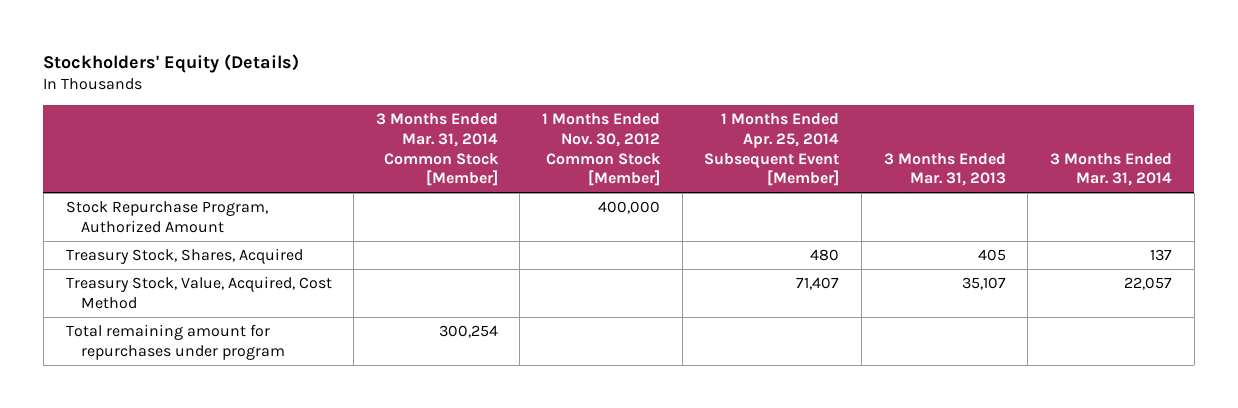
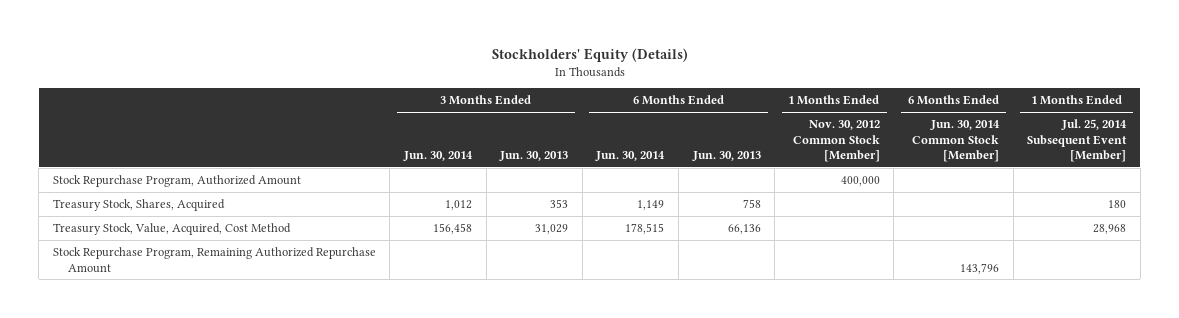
- | 3 Months Ended Mar. 31, 2014 Common Stock [Member] | 1 Months Ended Nov. 30, 2012 Common Stock [Member] | 1 Months Ended Apr. 25, 2014 Subsequent Event [Member] | 3 Months Ended Mar. 31, 2013 | 3 Months Ended Mar. 31, 2014
+ | 3 Months Ended Jun. 30, 2014 | 3 Months Ended Jun. 30, 2013 | 6 Months Ended Jun. 30, 2014 | 6 Months Ended Jun. 30, 2013 | 1 Months Ended Nov. 30, 2012 Common Stock [Member] | 6 Months Ended Jun. 30, 2014 Common Stock [Member] | 1 Months Ended Jul. 25, 2014 Subsequent Event [Member]
- Total remaining amount for repurchases under program | 300,254 | | | |
+ Stock Repurchase Program, Remaining Authorized Repurchase Amount | | | | | | 143,796 |

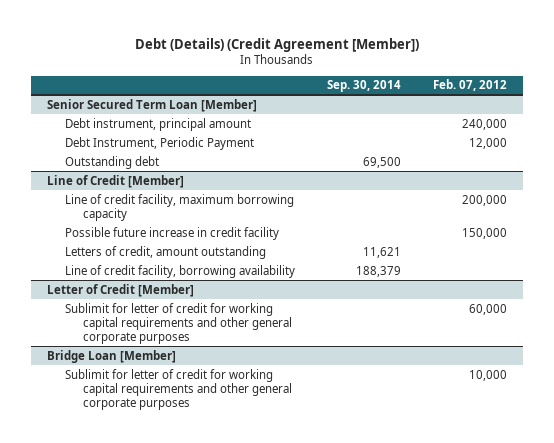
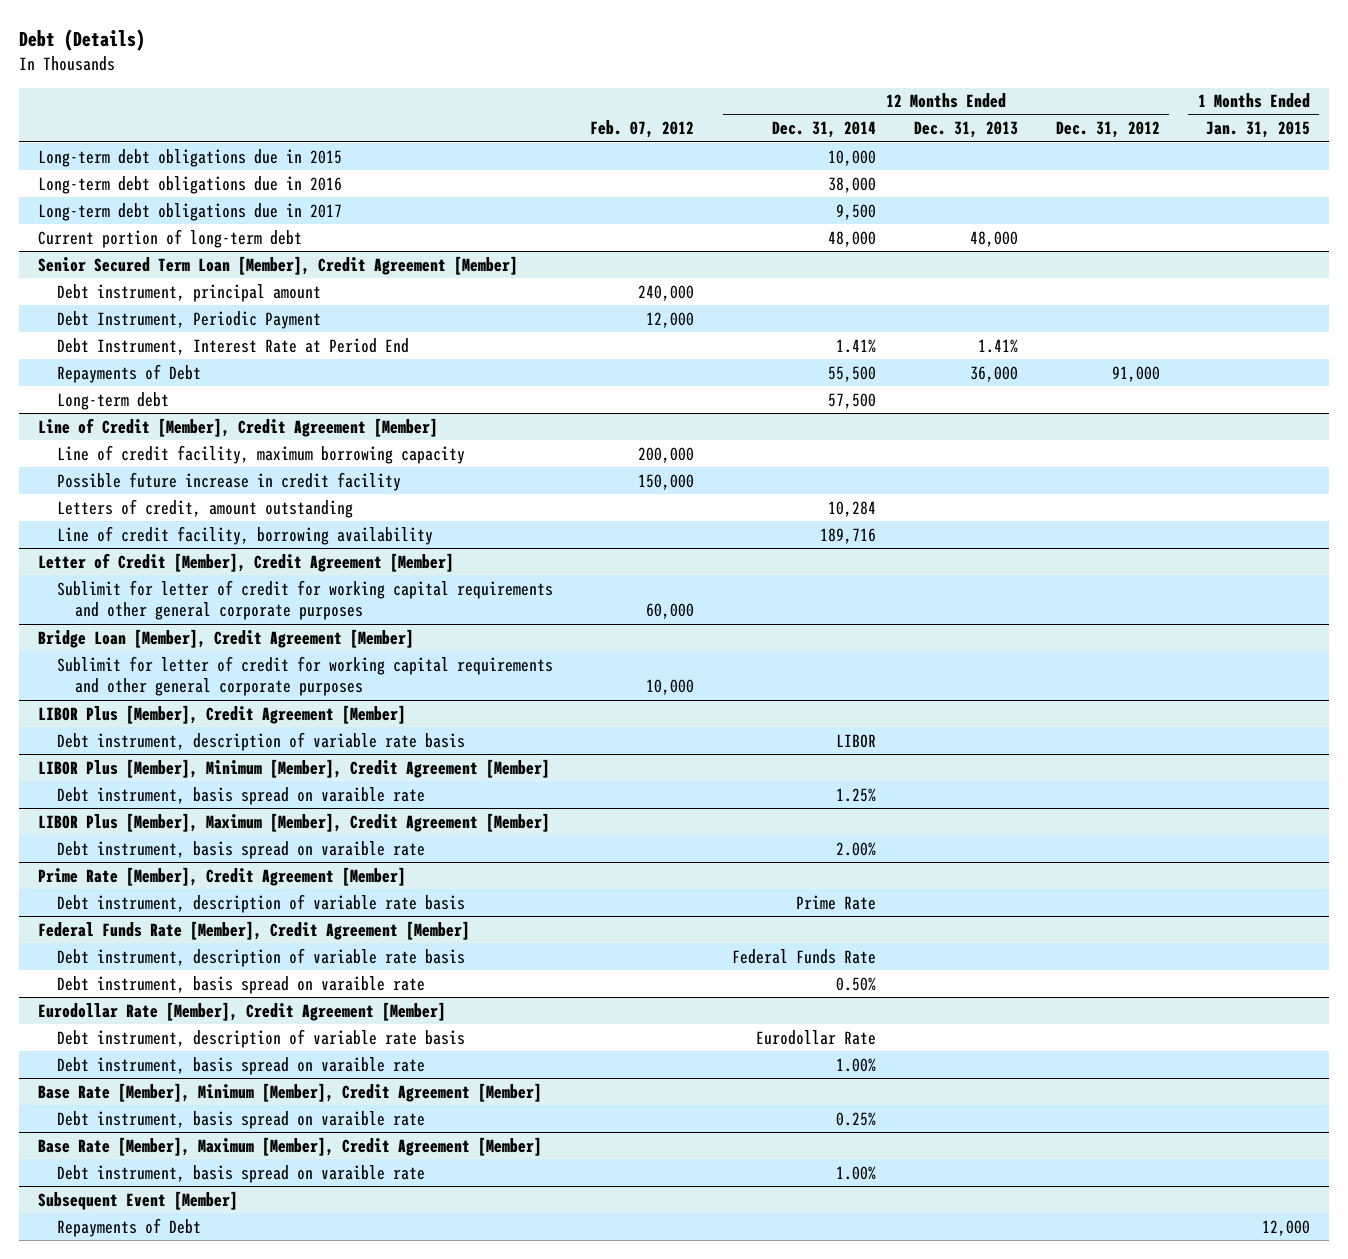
- Debt (Details) (Credit Agreement [Member])
+ Debt (Details)
- | Sep. 30, 2014 | Feb. 07, 2012
+ | Feb. 07, 2012 | 12 Months Ended Dec. 31, 2014 | 12 Months Ended Dec. 31, 2013 | 12 Months Ended Dec. 31, 2012 | 1 Months Ended Jan. 31, 2015
- Senior Secured Term Loan [Member]
+ Long-term debt obligations due in 2015 | | 10,000 | | |
+ Long-term debt obligations due in 2016 | | 38,000 | | |
+ Long-term debt obligations due in 2017 | | 9,500 | | |
+ Current portion of long-term debt | | 48,000 | 48,000 | |
+ Senior Secured Term Loan [Member], Credit Agreement [Member]
- Outstanding debt | 69,500 |
- Line of Credit [Member]
+ Debt Instrument, Interest Rate at Period End | | 1.41% | 1.41% | |
+ Repayments of Debt | | 55,500 | 36,000 | 91,000 |
+ Long-term debt | | 57,500 | | |
+ Line of Credit [Member], Credit Agreement [Member]
- Letter of Credit [Member]
+ Letter of Credit [Member], Credit Agreement [Member]
- Bridge Loan [Member]
+ Bridge Loan [Member], Credit Agreement [Member]
+ LIBOR Plus [Member], Credit Agreement [Member]
+ Debt instrument, description of variable rate basis | | LIBOR | | |
+ LIBOR Plus [Member], Minimum [Member], Credit Agreement [Member]
+ Debt instrument, basis spread on varaible rate | | 1.25% | | |
+ LIBOR Plus [Member], Maximum [Member], Credit Agreement [Member]
+ Debt instrument, basis spread on varaible rate | | 2.00% | | |
+ Prime Rate [Member], Credit Agreement [Member]
+ Debt instrument, description of variable rate basis | | Prime Rate | | |
+ Federal Funds Rate [Member], Credit Agreement [Member]
+ Debt instrument, description of variable rate basis | | Federal Funds Rate | | |
+ Debt instrument, basis spread on varaible rate | | 0.50% | | |
+ Eurodollar Rate [Member], Credit Agreement [Member]
+ Debt instrument, description of variable rate basis | | Eurodollar Rate | | |
+ Debt instrument, basis spread on varaible rate | | 1.00% | | |
+ Base Rate [Member], Minimum [Member], Credit Agreement [Member]
+ Debt instrument, basis spread on varaible rate | | 0.25% | | |
+ Base Rate [Member], Maximum [Member], Credit Agreement [Member]
+ Debt instrument, basis spread on varaible rate | | 1.00% | | |
+ Subsequent Event [Member]
+ Repayments of Debt | | | | | 12,000

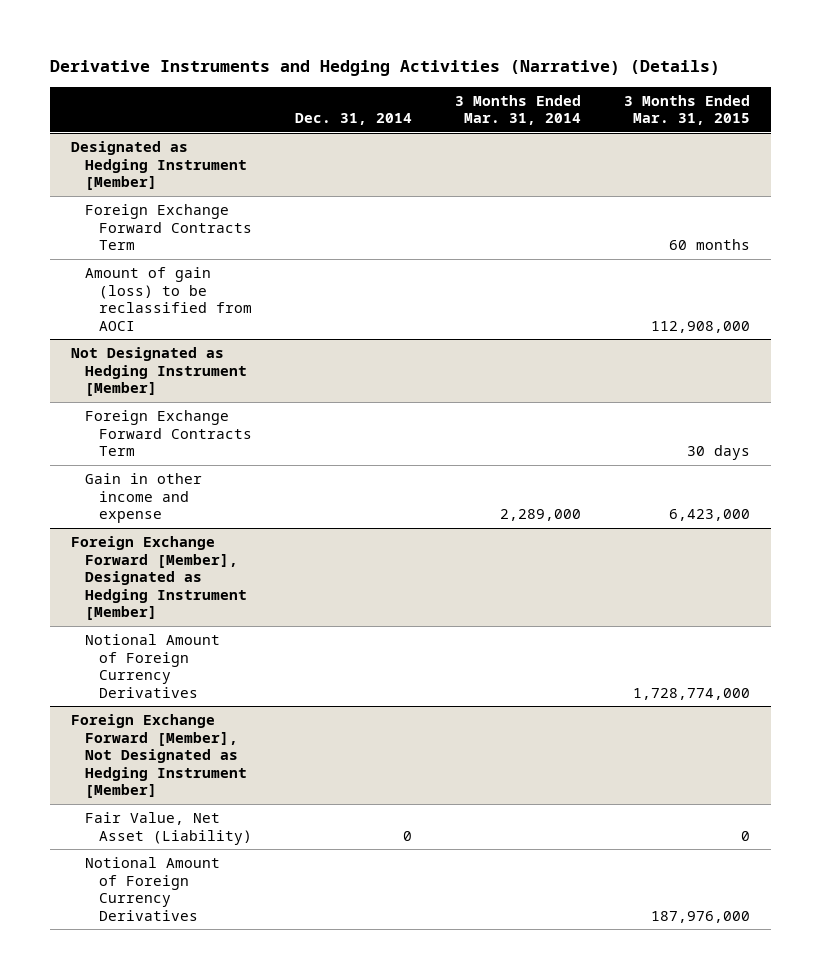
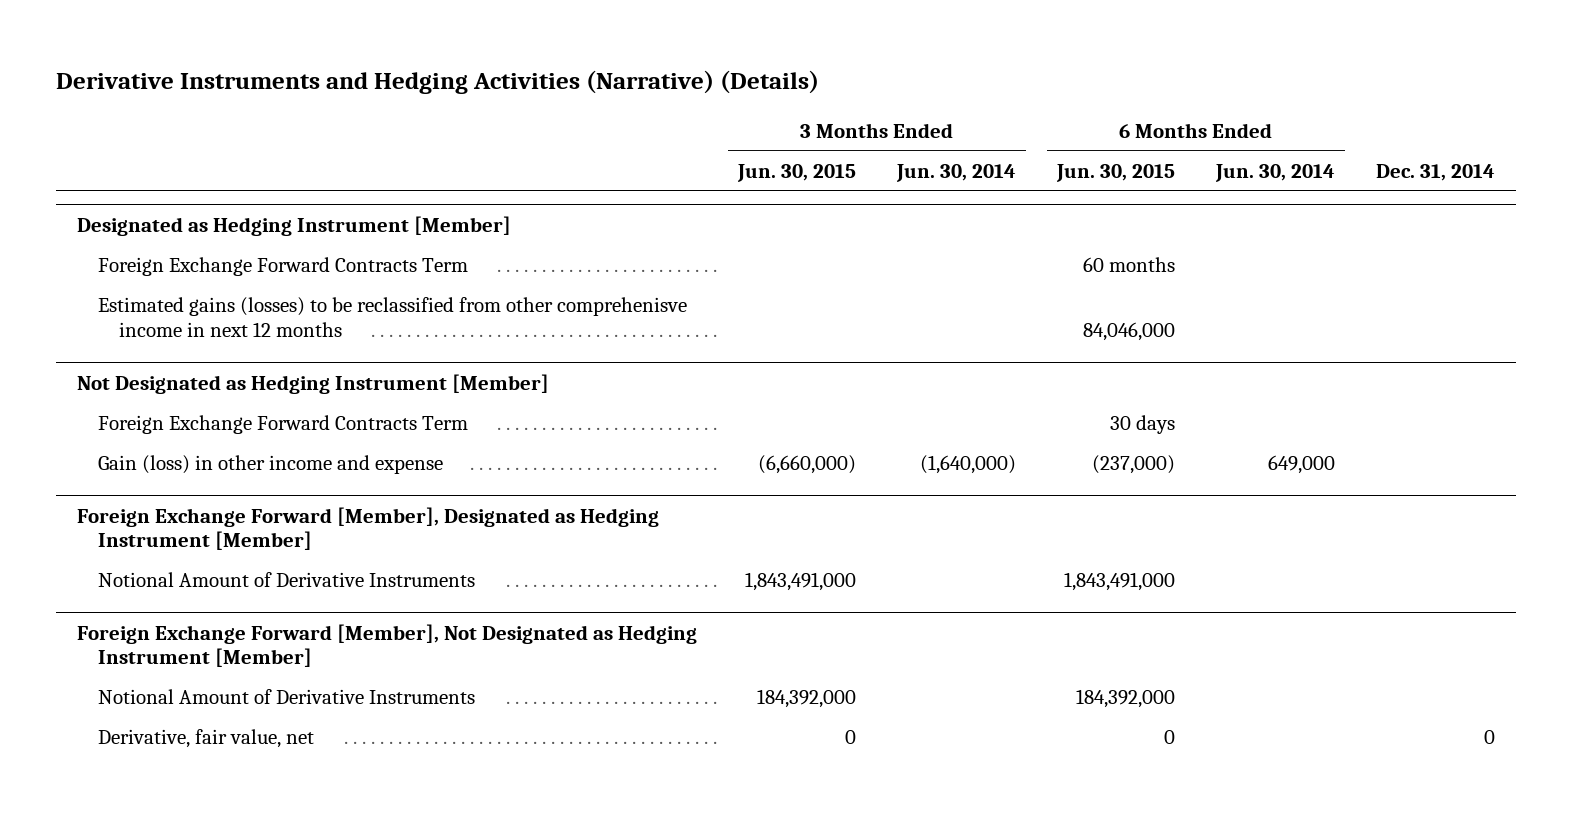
- | Dec. 31, 2014 | 3 Months Ended Mar. 31, 2014 | 3 Months Ended Mar. 31, 2015
+ | 3 Months Ended Jun. 30, 2015 | 3 Months Ended Jun. 30, 2014 | 6 Months Ended Jun. 30, 2015 | 6 Months Ended Jun. 30, 2014 | Dec. 31, 2014
@ Designated as Hedging Instrument [Member]
- Amount of gain (loss) to be reclassified from AOCI | | | 112,908,000
+ Estimated gains (losses) to be reclassified from other comprehenisve income in next 12 months | | | 84,046,000 | |
@ Not Designated as Hedging Instrument [Member]
- Gain in other income and expense | | 2,289,000 | 6,423,000
+ Gain (loss) in other income and expense | (6,660,000) | (1,640,000) | (237,000) | 649,000 |
@ Foreign Exchange Forward [Member], Designated as Hedging Instrument [Member]
- Notional Amount of Foreign Currency Derivatives | | | 1,728,774,000
+ Notional Amount of Derivative Instruments | 1,843,491,000 | | 1,843,491,000 | |
@ Foreign Exchange Forward [Member], Not Designated as Hedging Instrument [Member]
- Fair Value, Net Asset (Liability) | 0 | | 0
- Notional Amount of Foreign Currency Derivatives | | | 187,976,000
+ Notional Amount of Derivative Instruments | 184,392,000 | | 184,392,000 | |
+ Derivative, fair value, net | 0 | | 0 | | 0

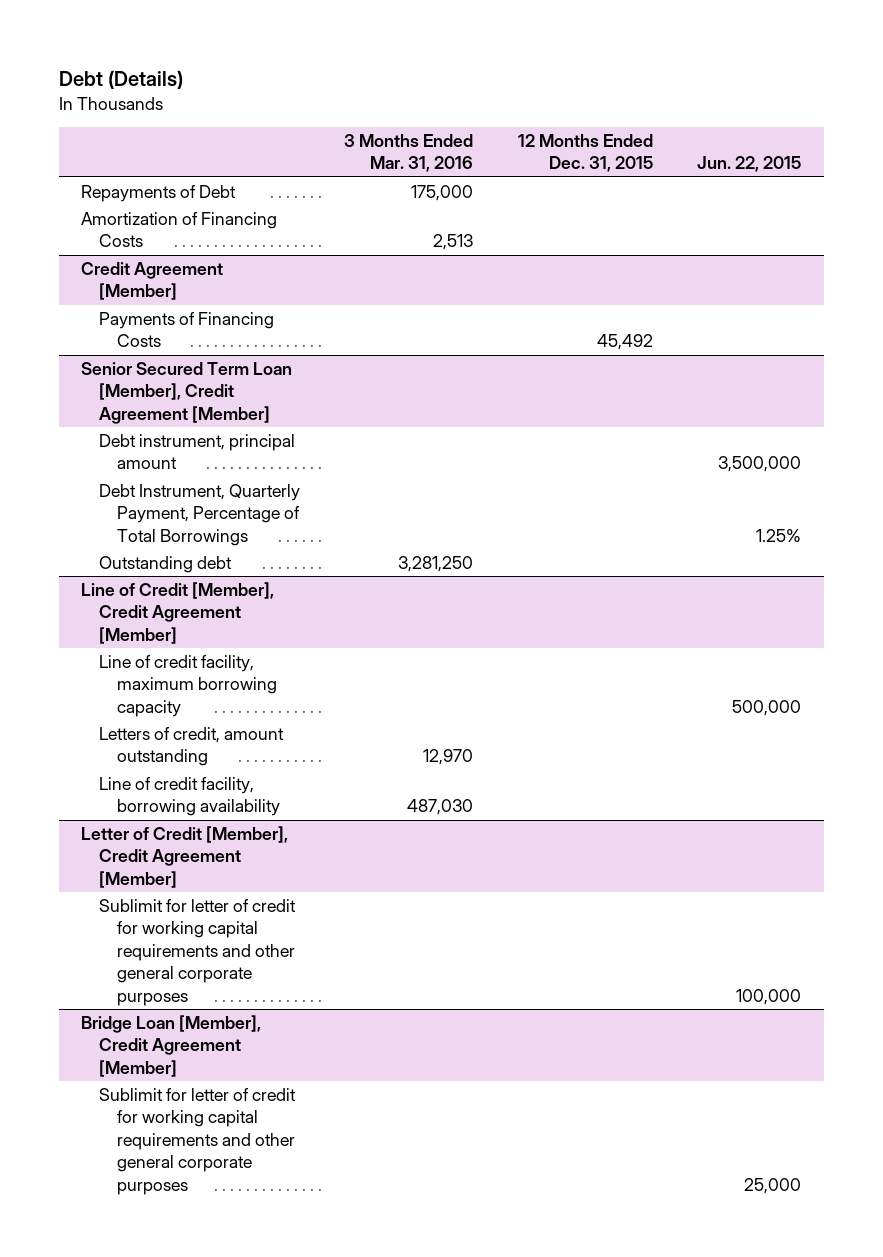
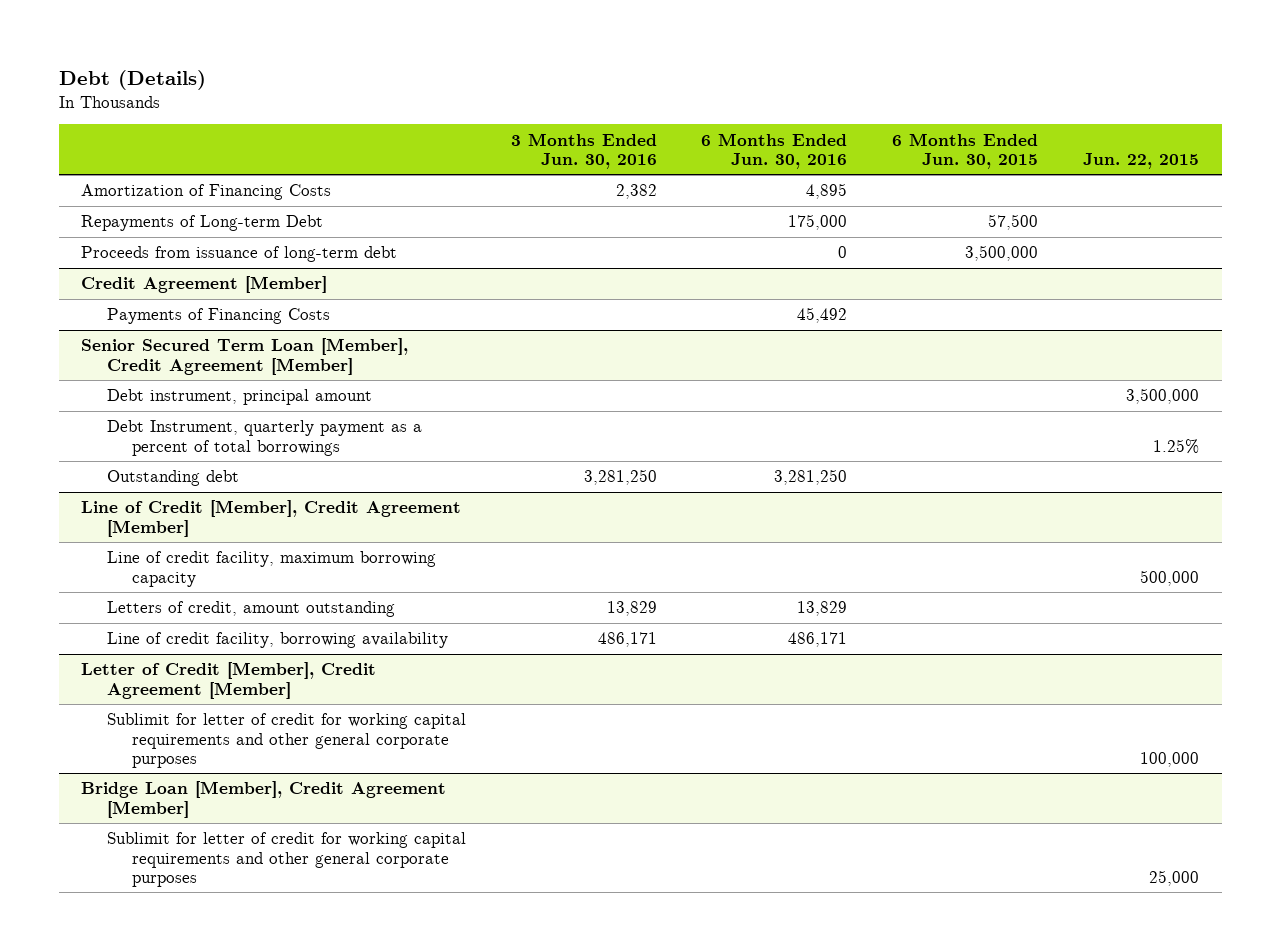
- | 3 Months Ended Mar. 31, 2016 | 12 Months Ended Dec. 31, 2015 | Jun. 22, 2015
+ | 3 Months Ended Jun. 30, 2016 | 6 Months Ended Jun. 30, 2016 | 6 Months Ended Jun. 30, 2015 | Jun. 22, 2015
- Repayments of Debt | 175,000 | |
+ Repayments of Long-term Debt | | 175,000 | 57,500 |
+ Proceeds from issuance of long-term debt | | 0 | 3,500,000 |
@ Senior Secured Term Loan [Member], Credit Agreement [Member]
- Debt Instrument, Quarterly Payment, Percentage of Total Borrowings | | | 1.25%
+ Debt Instrument, quarterly payment as a percent of total borrowings | | | | 1.25%

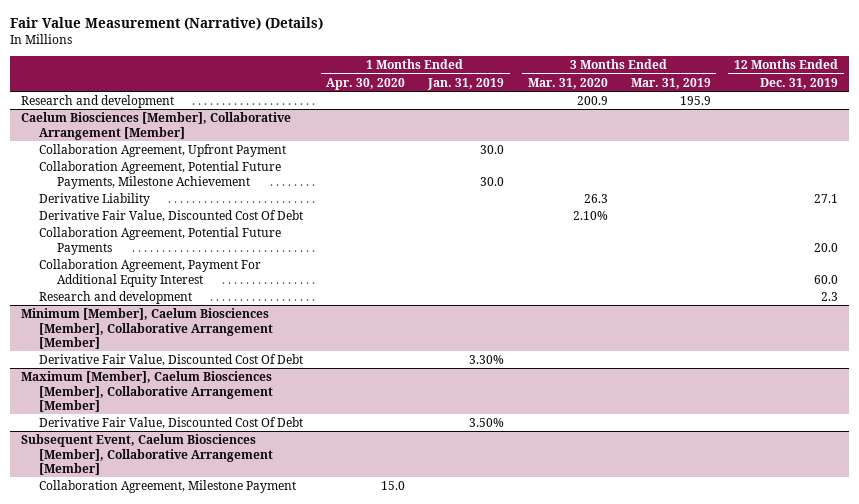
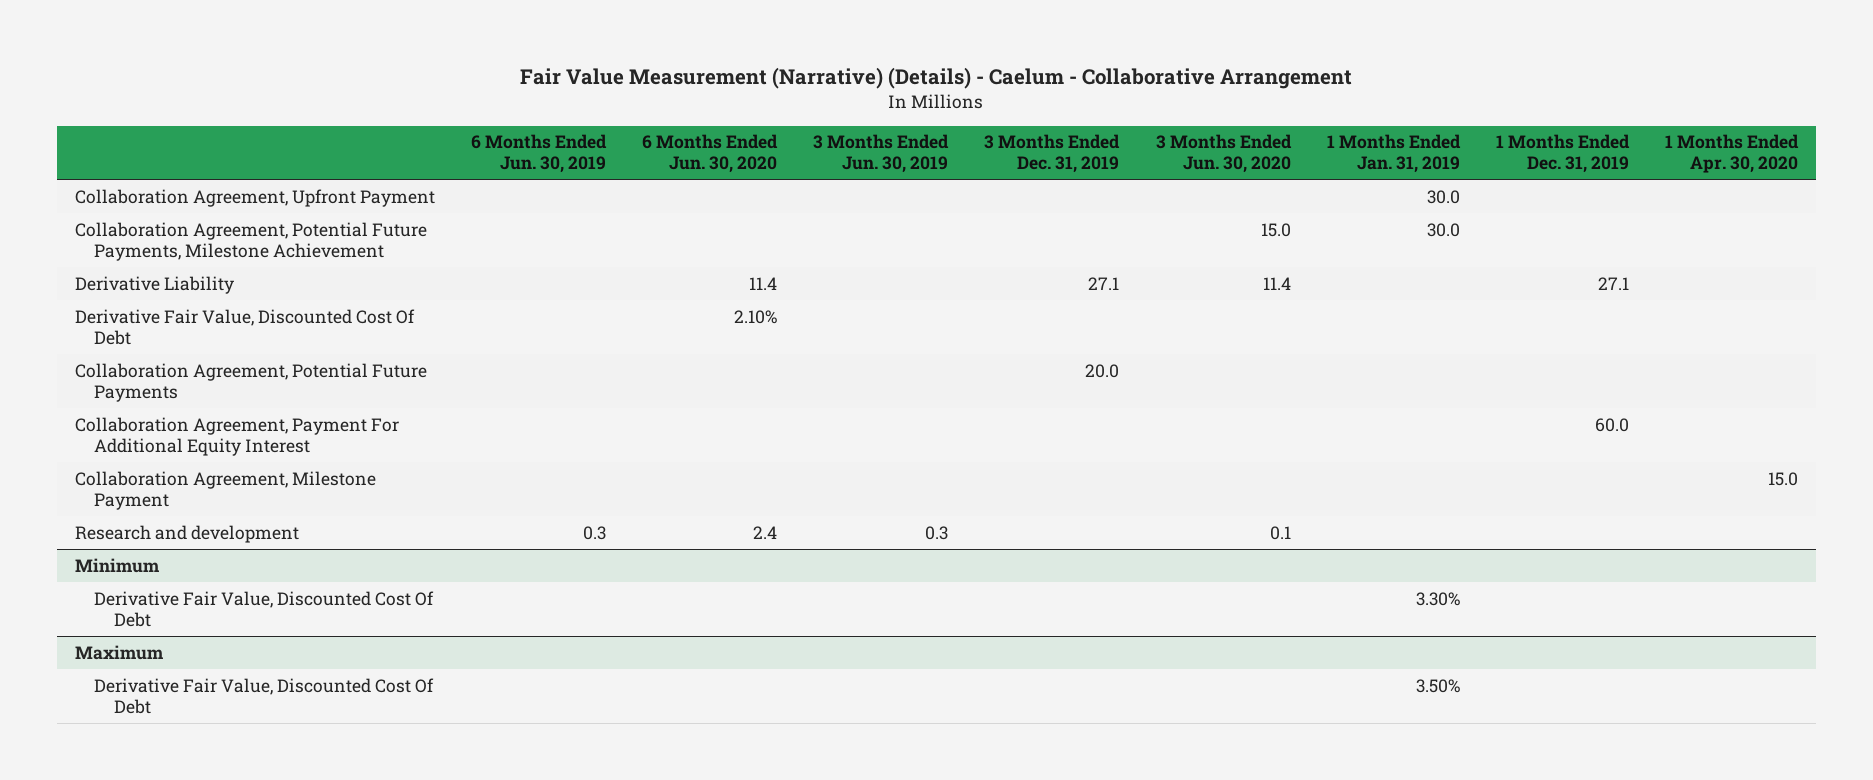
- Fair Value Measurement (Narrative) (Details)
+ Fair Value Measurement (Narrative) (Details) - Caelum - Collaborative Arrangement
- | 1 Months Ended Apr. 30, 2020 | 1 Months Ended Jan. 31, 2019 | 3 Months Ended Mar. 31, 2020 | 3 Months Ended Mar. 31, 2019 | 12 Months Ended Dec. 31, 2019
+ | 6 Months Ended Jun. 30, 2019 | 6 Months Ended Jun. 30, 2020 | 3 Months Ended Jun. 30, 2019 | 3 Months Ended Dec. 31, 2019 | 3 Months Ended Jun. 30, 2020 | 1 Months Ended Jan. 31, 2019 | 1 Months Ended Dec. 31, 2019 | 1 Months Ended Apr. 30, 2020
+ Collaboration Agreement, Upfront Payment | | | | | | 30.0 | |
+ Collaboration Agreement, Potential Future Payments, Milestone Achievement | | | | | 15.0 | 30.0 | |
+ Derivative Liability | | 11.4 | | 27.1 | 11.4 | | 27.1 |
+ Derivative Fair Value, Discounted Cost Of Debt | | 2.10% | | | | | |
+ Collaboration Agreement, Potential Future Payments | | | | 20.0 | | | |
+ Collaboration Agreement, Payment For Additional Equity Interest | | | | | | | 60.0 |
+ Collaboration Agreement, Milestone Payment | | | | | | | | 15.0
- Caelum Biosciences [Member], Collaborative Arrangement [Member]
- Collaboration Agreement, Upfront Payment | | 30.0 | | |
- Collaboration Agreement, Potential Future Payments, Milestone Achievement | | 30.0 | | |
- Derivative Liability | | | 26.3 | | 27.1
- Derivative Fair Value, Discounted Cost Of Debt | | | 2.10% | |
- Collaboration Agreement, Potential Future Payments | | | | | 20.0
- Collaboration Agreement, Payment For Additional Equity Interest | | | | | 60.0
- Research and development | | | | | 2.3
- Minimum [Member], Caelum Biosciences [Member], Collaborative Arrangement [Member]
+ Minimum
- Maximum [Member], Caelum Biosciences [Member], Collaborative Arrangement [Member]
+ Maximum
- Subsequent Event, Caelum Biosciences [Member], Collaborative Arrangement [Member]
- Collaboration Agreement, Milestone Payment | 15.0 | | | |

